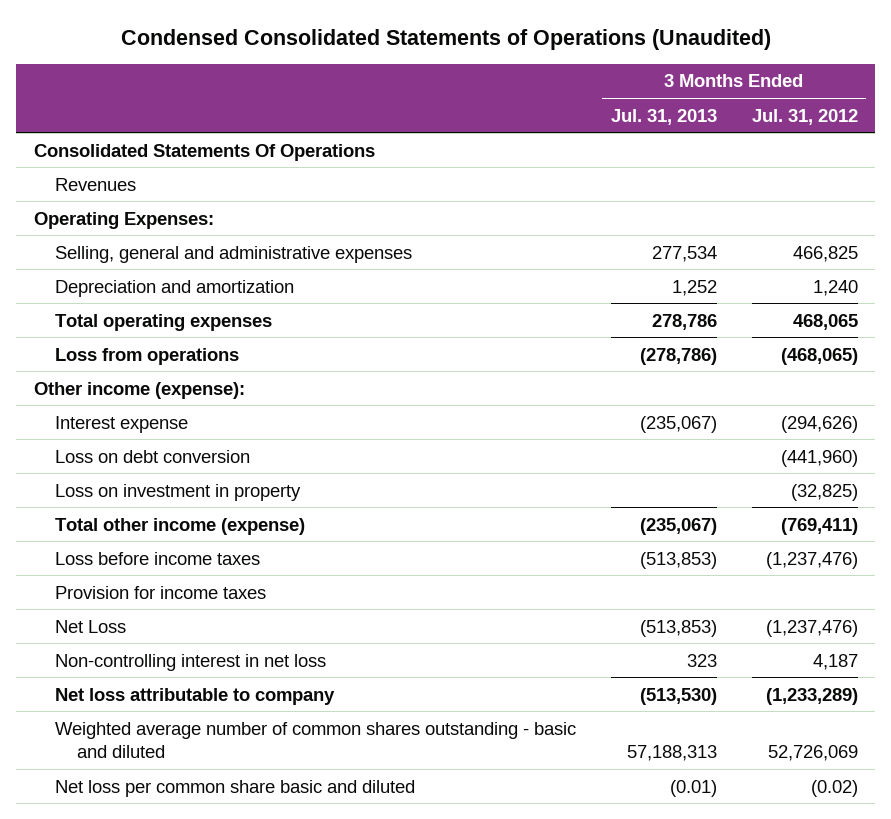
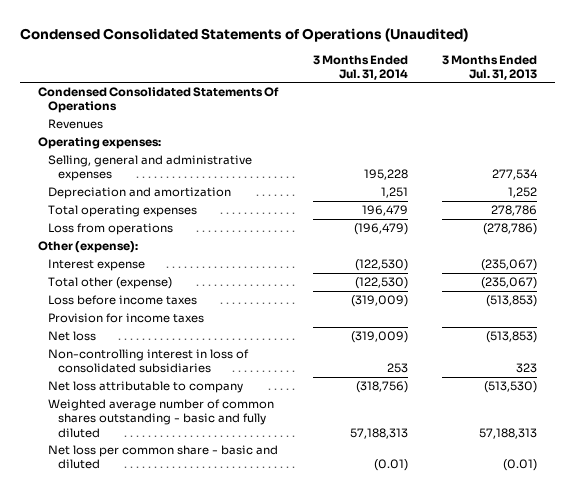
- | 3 Months Ended Jul. 31, 2013 | 3 Months Ended Jul. 31, 2012
+ | 3 Months Ended Jul. 31, 2014 | 3 Months Ended Jul. 31, 2013
- Consolidated Statements Of Operations
+ Condensed Consolidated Statements Of Operations
- Operating Expenses:
+ Operating expenses:
- Other income (expense):
+ Other (expense):
- Loss on debt conversion | | (441,960)
- Loss on investment in property | | (32,825)
- Total other income (expense) | (235,067) | (769,411)
+ Total other (expense) | (122,530) | (235,067)
- Net Loss | (513,853) | (1,237,476)
- Non-controlling interest in net loss | 323 | 4,187
+ Net loss | (319,009) | (513,853)
+ Non-controlling interest in loss of consolidated subsidiaries | 253 | 323
- Weighted average number of common shares outstanding - basic and diluted | 57,188,313 | 52,726,069
- Net loss per common share basic and diluted | (0.01) | (0.02)
+ Weighted average number of common shares outstanding - basic and fully diluted | 57,188,313 | 57,188,313
+ Net loss per common share - basic and diluted | (0.01) | (0.01)

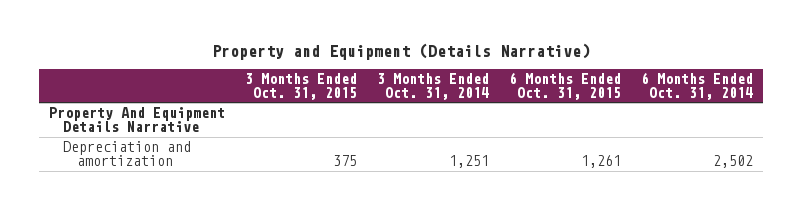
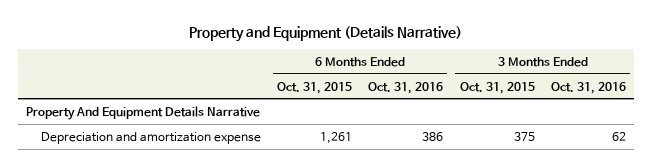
- | 3 Months Ended Oct. 31, 2015 | 3 Months Ended Oct. 31, 2014 | 6 Months Ended Oct. 31, 2015 | 6 Months Ended Oct. 31, 2014
+ | 6 Months Ended Oct. 31, 2015 | 6 Months Ended Oct. 31, 2016 | 3 Months Ended Oct. 31, 2015 | 3 Months Ended Oct. 31, 2016
- Depreciation and amortization | 375 | 1,251 | 1,261 | 2,502
+ Depreciation and amortization expense | 1,261 | 386 | 375 | 62

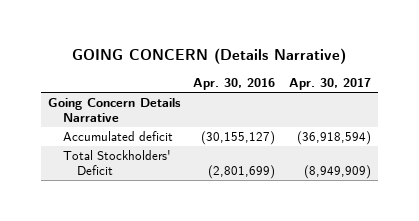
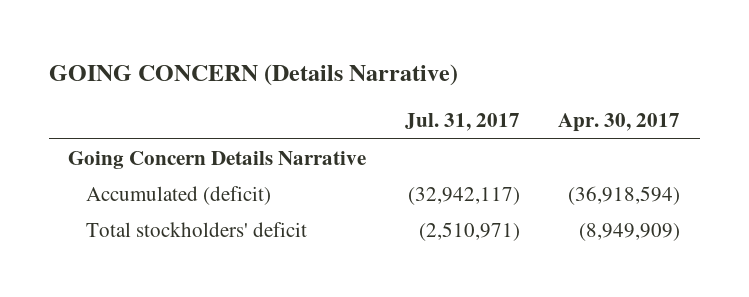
- | Apr. 30, 2016 | Apr. 30, 2017
+ | Jul. 31, 2017 | Apr. 30, 2017
- Accumulated deficit | (30,155,127) | (36,918,594)
- Total Stockholders' Deficit | (2,801,699) | (8,949,909)
+ Accumulated (deficit) | (32,942,117) | (36,918,594)
+ Total stockholders' deficit | (2,510,971) | (8,949,909)

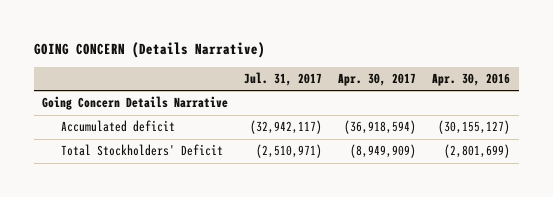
- | Jul. 31, 2017 | Apr. 30, 2017
+ | Jul. 31, 2017 | Apr. 30, 2017 | Apr. 30, 2016
- Accumulated (deficit) | (32,942,117) | (36,918,594)
- Total stockholders' deficit | (2,510,971) | (8,949,909)
+ Accumulated deficit | (32,942,117) | (36,918,594) | (30,155,127)
+ Total Stockholders' Deficit | (2,510,971) | (8,949,909) | (2,801,699)

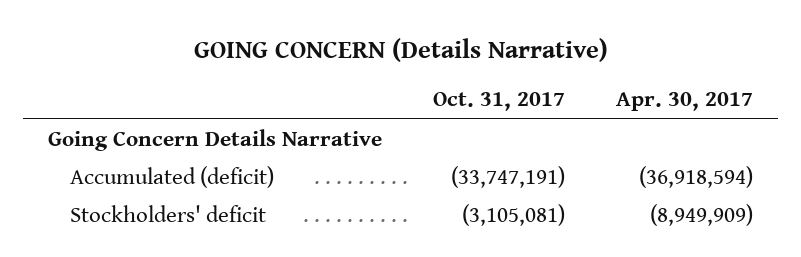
- | Jul. 31, 2017 | Apr. 30, 2017 | Apr. 30, 2016
+ | Oct. 31, 2017 | Apr. 30, 2017
- Accumulated deficit | (32,942,117) | (36,918,594) | (30,155,127)
- Total Stockholders' Deficit | (2,510,971) | (8,949,909) | (2,801,699)
+ Accumulated (deficit) | (33,747,191) | (36,918,594)
+ Stockholders' deficit | (3,105,081) | (8,949,909)

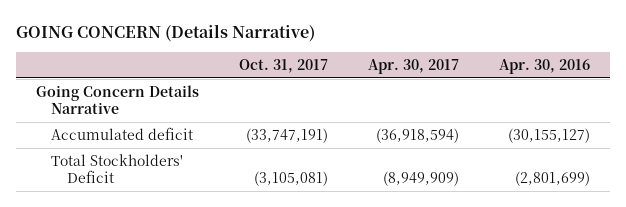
- | Oct. 31, 2017 | Apr. 30, 2017
+ | Oct. 31, 2017 | Apr. 30, 2017 | Apr. 30, 2016
- Accumulated (deficit) | (33,747,191) | (36,918,594)
- Stockholders' deficit | (3,105,081) | (8,949,909)
+ Accumulated deficit | (33,747,191) | (36,918,594) | (30,155,127)
+ Total Stockholders' Deficit | (3,105,081) | (8,949,909) | (2,801,699)

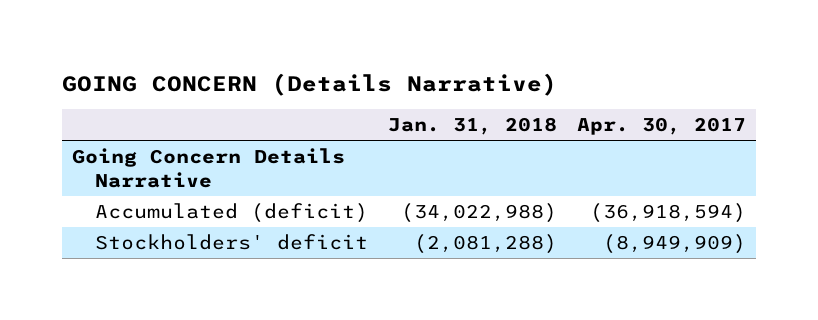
- | Oct. 31, 2017 | Apr. 30, 2017 | Apr. 30, 2016
+ | Jan. 31, 2018 | Apr. 30, 2017
- Accumulated deficit | (33,747,191) | (36,918,594) | (30,155,127)
- Total Stockholders' Deficit | (3,105,081) | (8,949,909) | (2,801,699)
+ Accumulated (deficit) | (34,022,988) | (36,918,594)
+ Stockholders' deficit | (2,081,288) | (8,949,909)

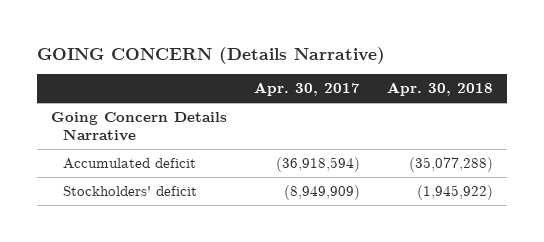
- | Jan. 31, 2018 | Apr. 30, 2017
+ | Apr. 30, 2017 | Apr. 30, 2018
- Accumulated (deficit) | (34,022,988) | (36,918,594)
+ Accumulated deficit | (36,918,594) | (35,077,288)

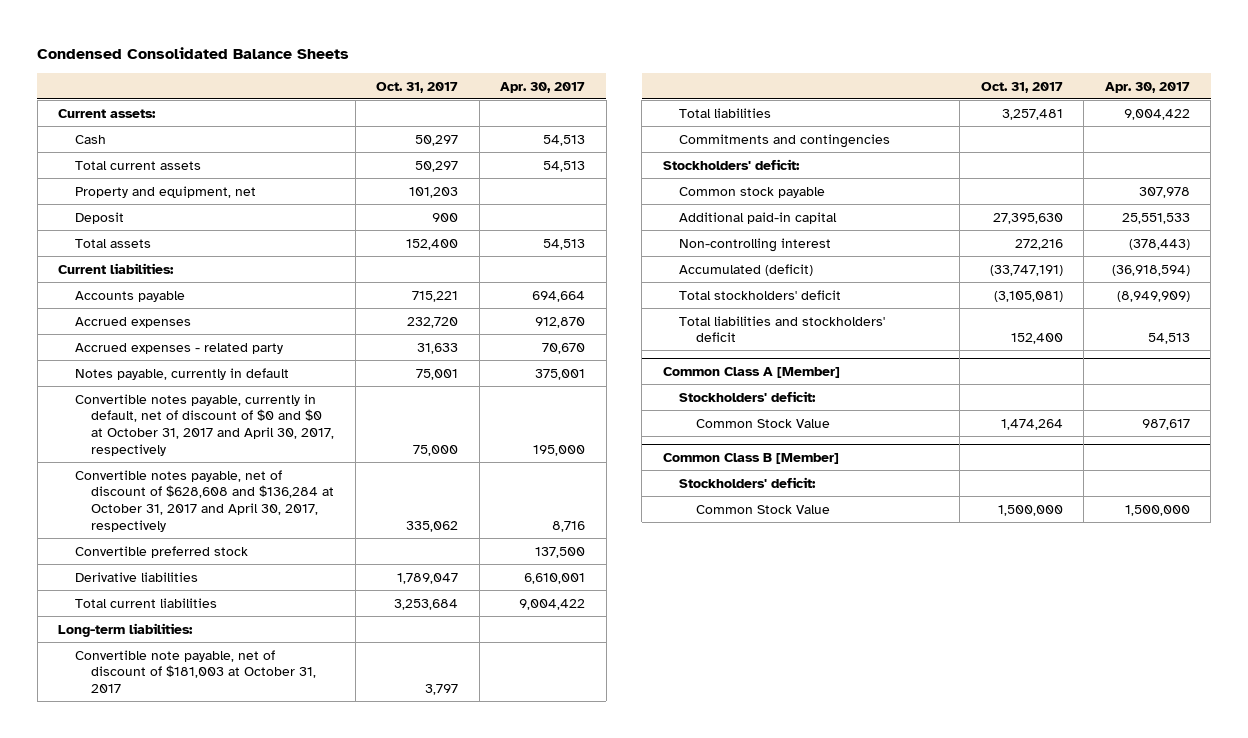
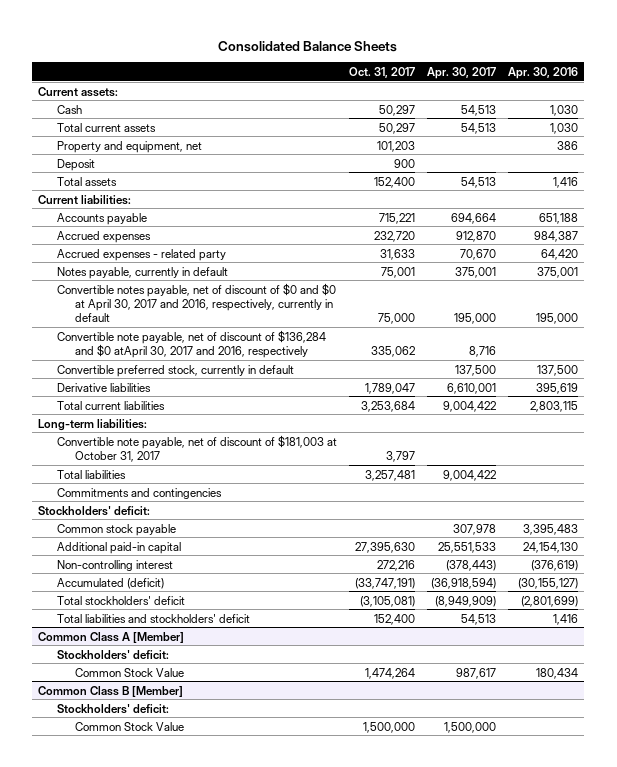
- Condensed Consolidated Balance Sheets
+ Consolidated Balance Sheets
- | Oct. 31, 2017 | Apr. 30, 2017
+ | Oct. 31, 2017 | Apr. 30, 2017 | Apr. 30, 2016
- Convertible notes payable, currently in default, net of discount of $0 and $0 at October 31, 2017 and April 30, 2017, respectively | 75,000 | 195,000
- Convertible notes payable, net of discount of $628,608 and $136,284 at October 31, 2017 and April 30, 2017, respectively | 335,062 | 8,716
- Convertible preferred stock | | 137,500
+ Convertible notes payable, net of discount of $0 and $0 at April 30, 2017 and 2016, respectively, currently in default | 75,000 | 195,000 | 195,000
+ Convertible note payable, net of discount of $136,284 and $0 atApril 30, 2017 and 2016, respectively | 335,062 | 8,716 |
+ Convertible preferred stock, currently in default | | 137,500 | 137,500

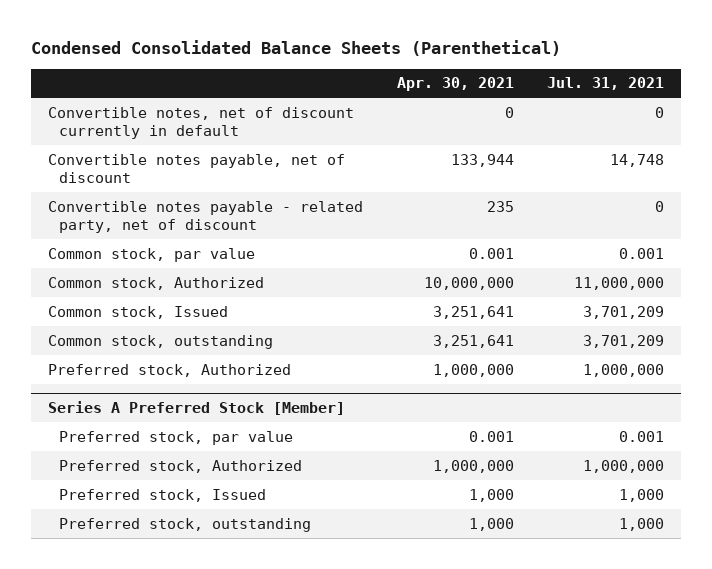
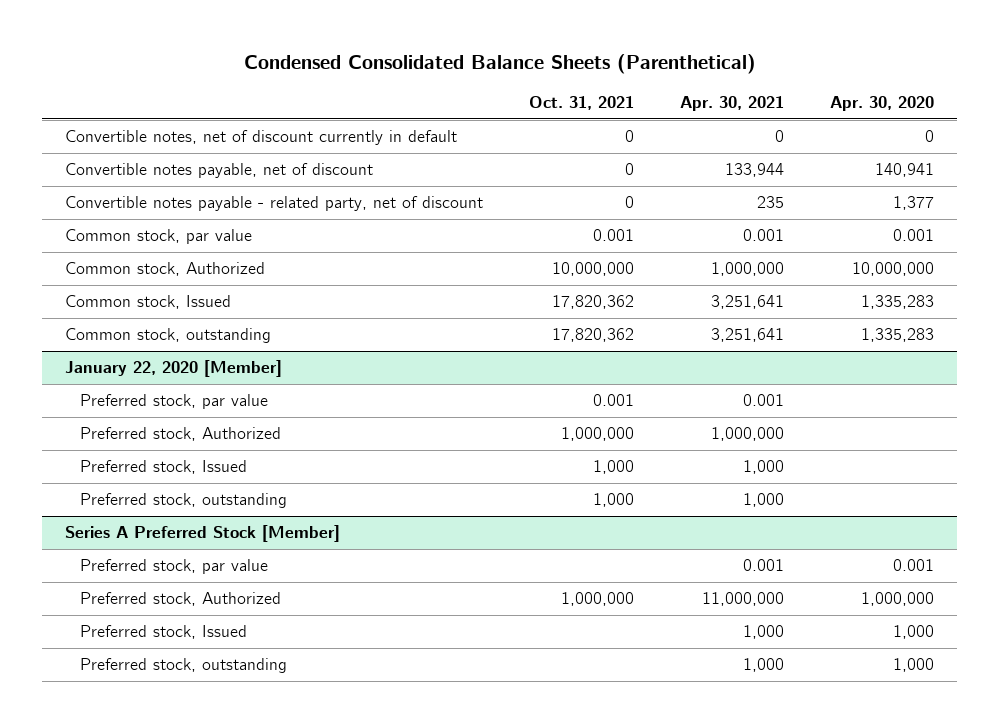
- | Apr. 30, 2021 | Jul. 31, 2021
+ | Oct. 31, 2021 | Apr. 30, 2021 | Apr. 30, 2020
- Common stock, Authorized | 10,000,000 | 11,000,000
+ Common stock, Authorized | 10,000,000 | 1,000,000 | 10,000,000
+ January 22, 2020 [Member]
+ Preferred stock, par value | 0.001 | 0.001 |
+ Preferred stock, Issued | 1,000 | 1,000 |
+ Preferred stock, outstanding | 1,000 | 1,000 |
@ Series A Preferred Stock [Member]
- Preferred stock, Authorized | 1,000,000 | 1,000,000
+ Preferred stock, Authorized | 1,000,000 | 11,000,000 | 1,000,000

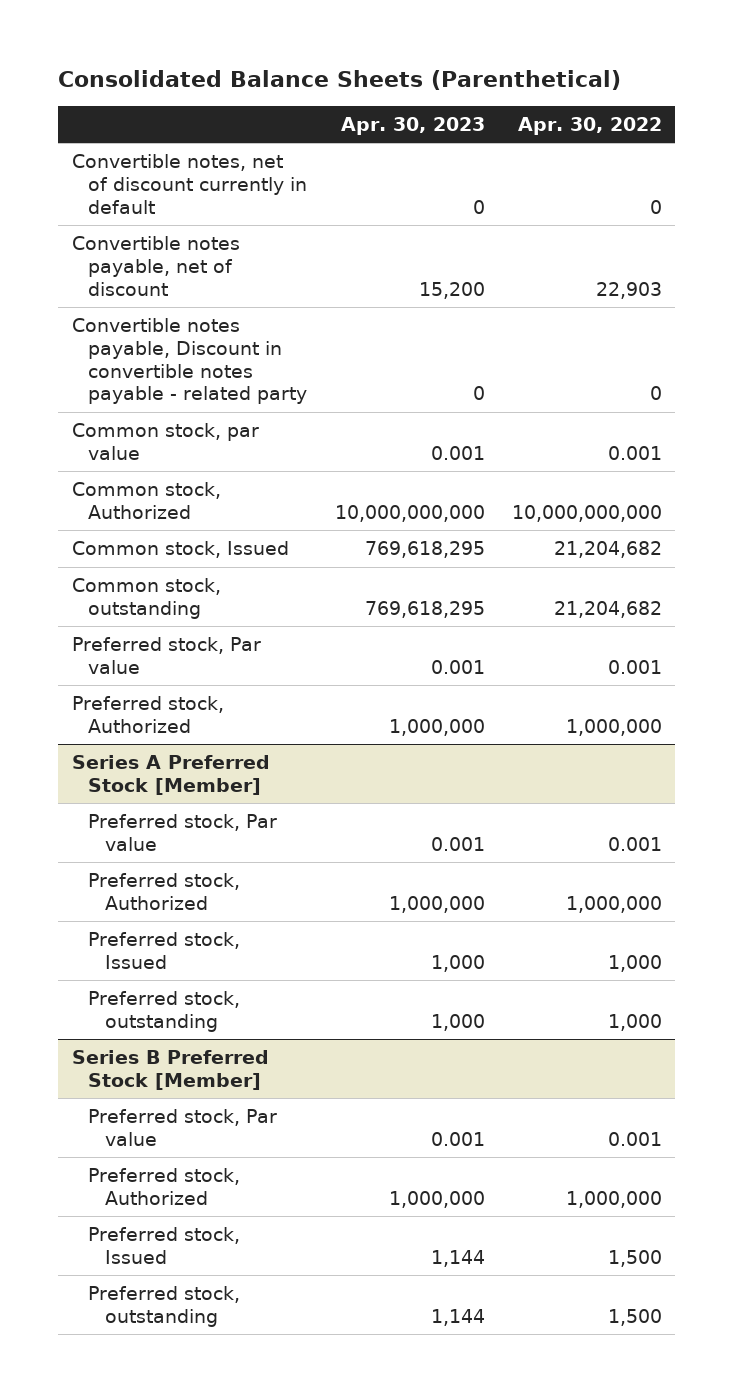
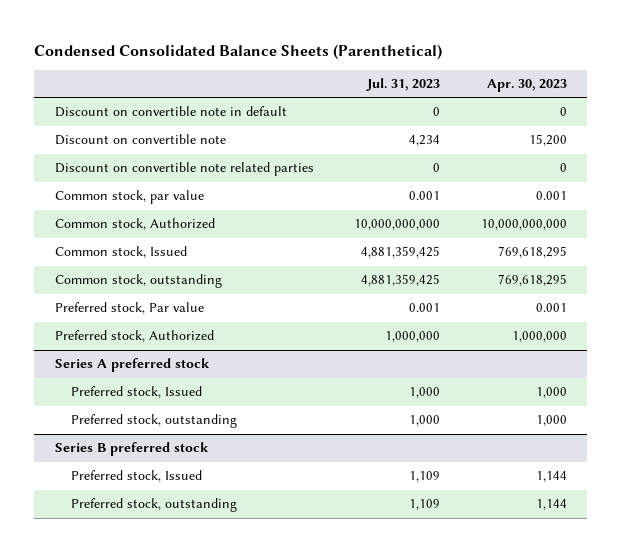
- Consolidated Balance Sheets (Parenthetical)
+ Condensed Consolidated Balance Sheets (Parenthetical)
- | Apr. 30, 2023 | Apr. 30, 2022
+ | Jul. 31, 2023 | Apr. 30, 2023
- Convertible notes, net of discount currently in default | 0 | 0
- Convertible notes payable, net of discount | 15,200 | 22,903
- Convertible notes payable, Discount in convertible notes payable - related party | 0 | 0
+ Discount on convertible note in default | 0 | 0
+ Discount on convertible note | 4,234 | 15,200
+ Discount on convertible note related parties | 0 | 0
- Series A Preferred Stock [Member]
- Preferred stock, Par value | 0.001 | 0.001
- Preferred stock, Authorized | 1,000,000 | 1,000,000
+ Series A preferred stock
- Series B Preferred Stock [Member]
- Preferred stock, Par value | 0.001 | 0.001
- Preferred stock, Authorized | 1,000,000 | 1,000,000
+ Series B preferred stock

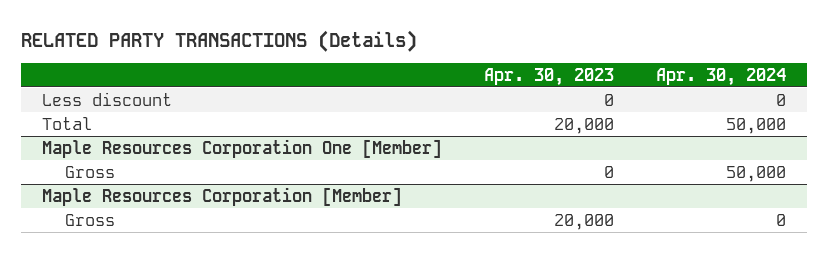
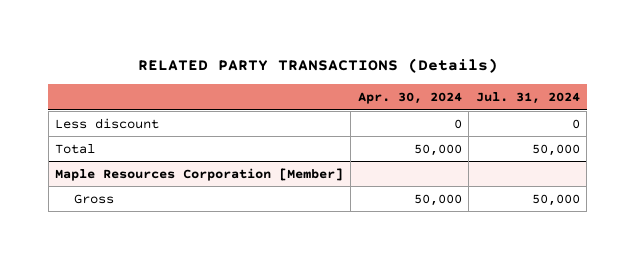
- | Apr. 30, 2023 | Apr. 30, 2024
+ | Apr. 30, 2024 | Jul. 31, 2024
- Maple Resources Corporation One [Member]
- Gross | 0 | 50,000
@ Maple Resources Corporation [Member]
- Gross | 20,000 | 0
+ Gross | 50,000 | 50,000

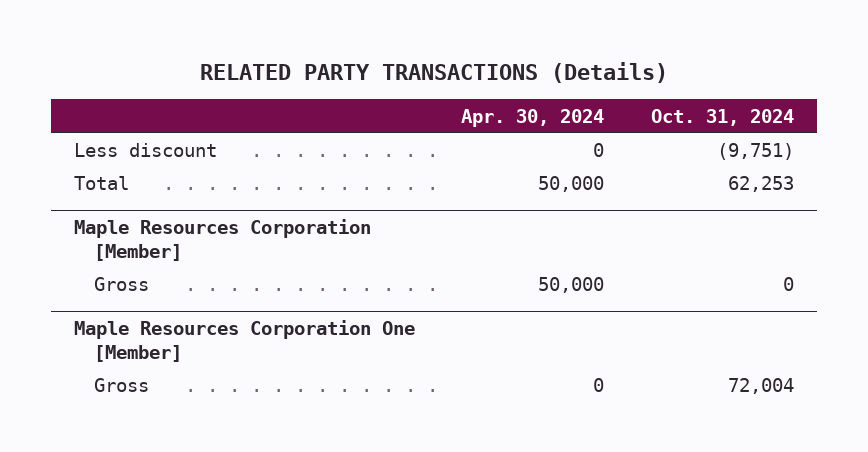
- | Apr. 30, 2024 | Jul. 31, 2024
+ | Apr. 30, 2024 | Oct. 31, 2024
+ Maple Resources Corporation One [Member]
+ Gross | 0 | 72,004

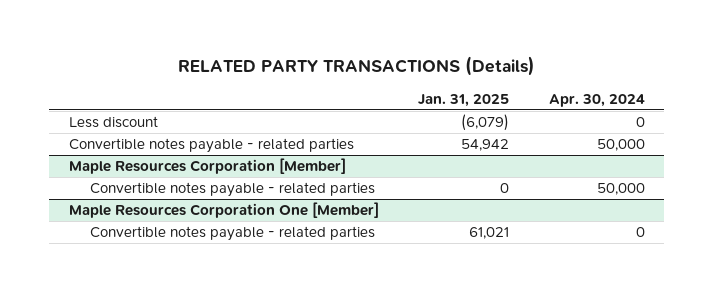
- | Apr. 30, 2024 | Oct. 31, 2024
+ | Jan. 31, 2025 | Apr. 30, 2024
- Total | 50,000 | 62,253
+ Convertible notes payable - related parties | 54,942 | 50,000
@ Maple Resources Corporation [Member]
- Gross | 50,000 | 0
+ Convertible notes payable - related parties | 0 | 50,000
@ Maple Resources Corporation One [Member]
- Gross | 0 | 72,004
+ Convertible notes payable - related parties | 61,021 | 0

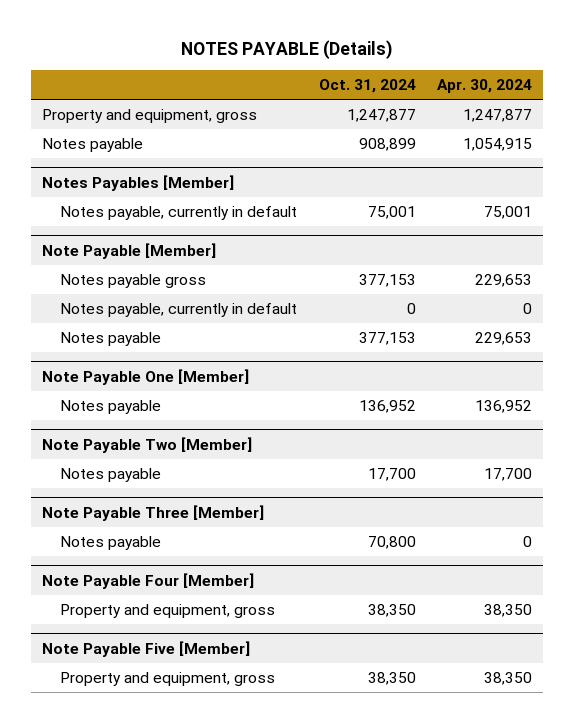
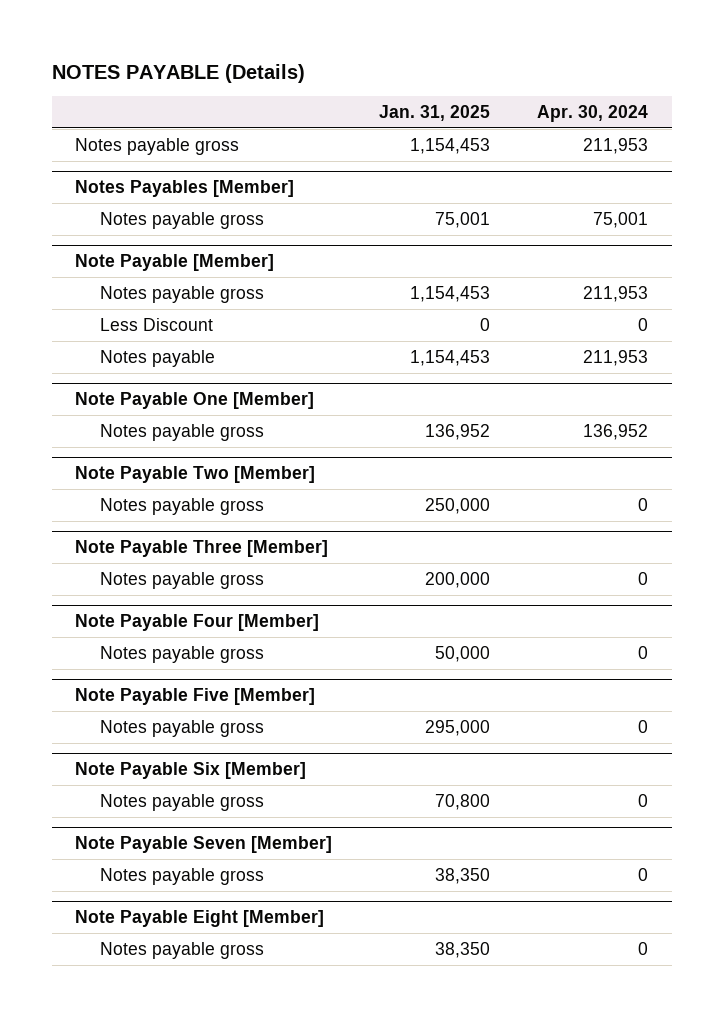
- | Oct. 31, 2024 | Apr. 30, 2024
+ | Jan. 31, 2025 | Apr. 30, 2024
- Property and equipment, gross | 1,247,877 | 1,247,877
- Notes payable | 908,899 | 1,054,915
+ Notes payable gross | 1,154,453 | 211,953
@ Notes Payables [Member]
- Notes payable, currently in default | 75,001 | 75,001
+ Notes payable gross | 75,001 | 75,001
@ Note Payable [Member]
- Notes payable gross | 377,153 | 229,653
- Notes payable, currently in default | 0 | 0
- Notes payable | 377,153 | 229,653
+ Notes payable gross | 1,154,453 | 211,953
+ Less Discount | 0 | 0
+ Notes payable | 1,154,453 | 211,953
@ Note Payable One [Member]
- Notes payable | 136,952 | 136,952
+ Notes payable gross | 136,952 | 136,952
@ Note Payable Two [Member]
- Notes payable | 17,700 | 17,700
+ Notes payable gross | 250,000 | 0
@ Note Payable Three [Member]
- Notes payable | 70,800 | 0
+ Notes payable gross | 200,000 | 0
@ Note Payable Four [Member]
- Property and equipment, gross | 38,350 | 38,350
+ Notes payable gross | 50,000 | 0
@ Note Payable Five [Member]
- Property and equipment, gross | 38,350 | 38,350
+ Notes payable gross | 295,000 | 0
+ Note Payable Six [Member]
+ Notes payable gross | 70,800 | 0
+ Note Payable Seven [Member]
+ Notes payable gross | 38,350 | 0
+ Note Payable Eight [Member]
+ Notes payable gross | 38,350 | 0

